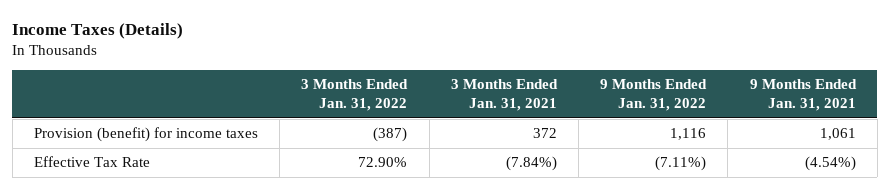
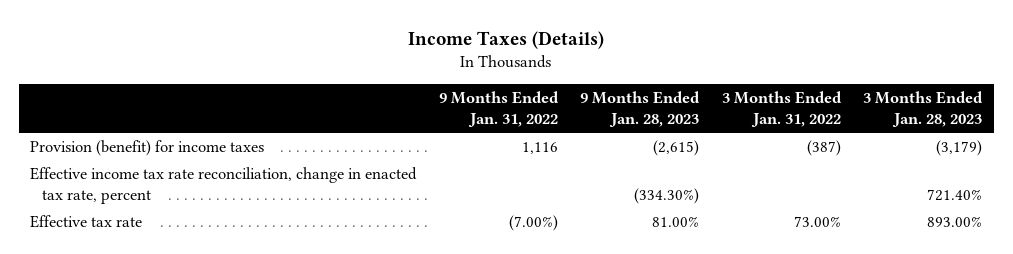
- | 3 Months Ended Jan. 31, 2022 | 3 Months Ended Jan. 31, 2021 | 9 Months Ended Jan. 31, 2022 | 9 Months Ended Jan. 31, 2021
+ | 9 Months Ended Jan. 31, 2022 | 9 Months Ended Jan. 28, 2023 | 3 Months Ended Jan. 31, 2022 | 3 Months Ended Jan. 28, 2023
- Effective Tax Rate | 72.90% | (7.84%) | (7.11%) | (4.54%)
+ Effective income tax rate reconciliation, change in enacted tax rate, percent | | (334.30%) | | 721.40%
+ Effective tax rate | (7.00%) | 81.00% | 73.00% | 893.00%

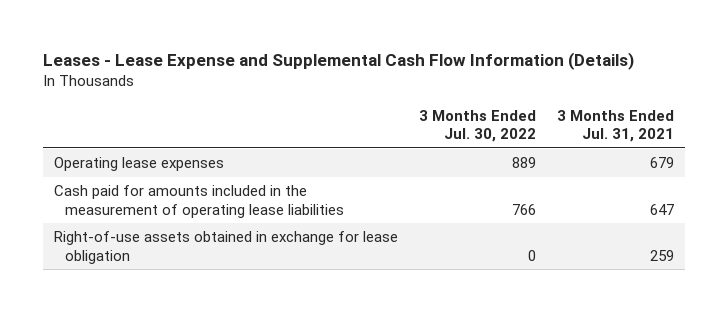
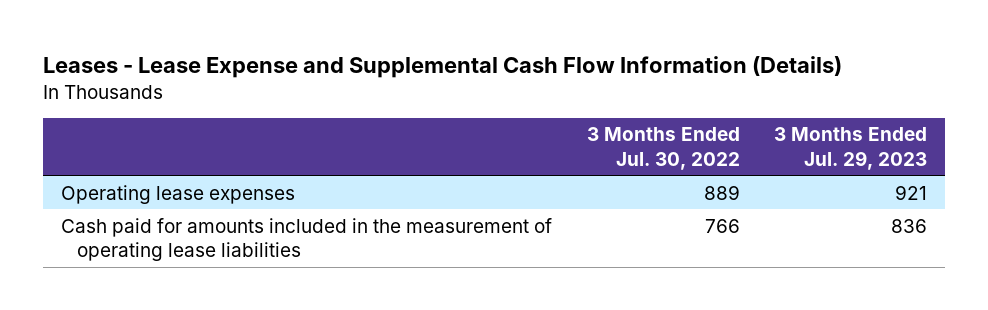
- | 3 Months Ended Jul. 30, 2022 | 3 Months Ended Jul. 31, 2021
+ | 3 Months Ended Jul. 30, 2022 | 3 Months Ended Jul. 29, 2023
- Right-of-use assets obtained in exchange for lease obligation | 0 | 259

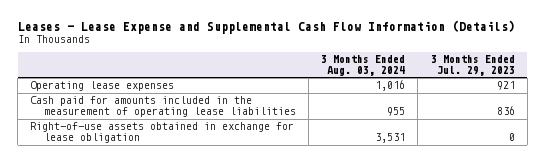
- | 3 Months Ended Jul. 30, 2022 | 3 Months Ended Jul. 29, 2023
+ | 3 Months Ended Aug. 03, 2024 | 3 Months Ended Jul. 29, 2023
+ Right-of-use assets obtained in exchange for lease obligation | 3,531 | 0

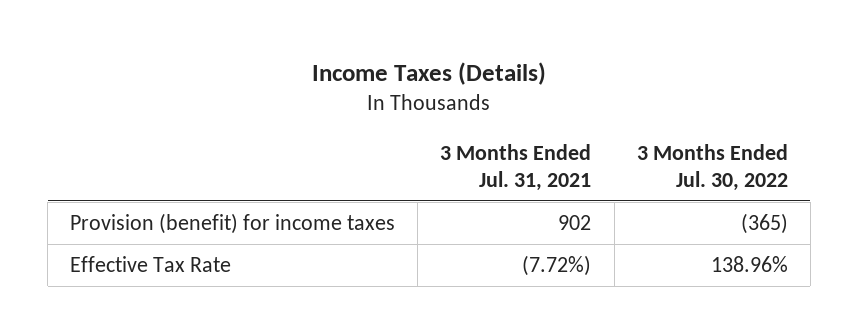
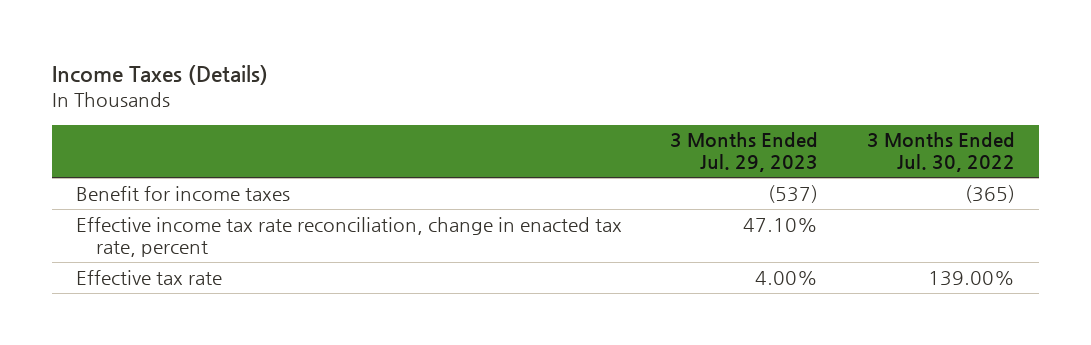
- | 3 Months Ended Jul. 31, 2021 | 3 Months Ended Jul. 30, 2022
+ | 3 Months Ended Jul. 29, 2023 | 3 Months Ended Jul. 30, 2022
- Provision (benefit) for income taxes | 902 | (365)
- Effective Tax Rate | (7.72%) | 138.96%
+ Benefit for income taxes | (537) | (365)
+ Effective income tax rate reconciliation, change in enacted tax rate, percent | 47.10% |
+ Effective tax rate | 4.00% | 139.00%

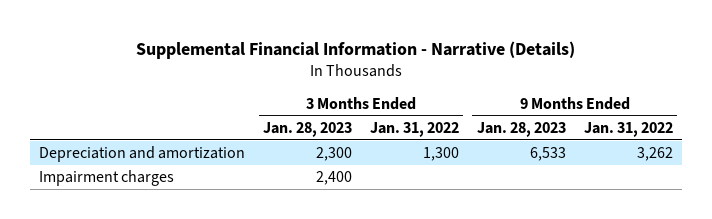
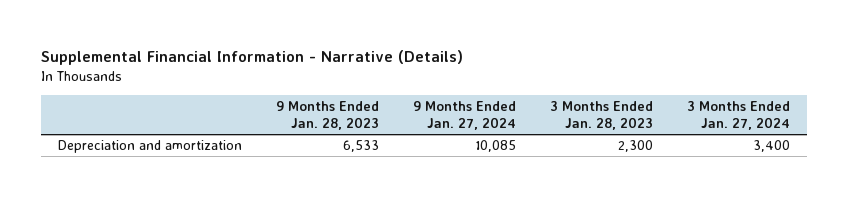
- | 3 Months Ended Jan. 28, 2023 | 3 Months Ended Jan. 31, 2022 | 9 Months Ended Jan. 28, 2023 | 9 Months Ended Jan. 31, 2022
+ | 9 Months Ended Jan. 28, 2023 | 9 Months Ended Jan. 27, 2024 | 3 Months Ended Jan. 28, 2023 | 3 Months Ended Jan. 27, 2024
- Impairment charges | 2,400 | | |

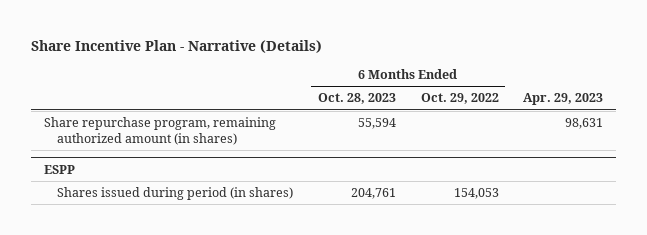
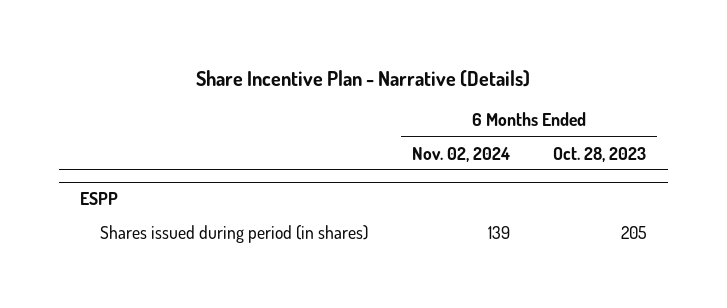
- | 6 Months Ended Oct. 28, 2023 | 6 Months Ended Oct. 29, 2022 | Apr. 29, 2023
+ | 6 Months Ended Nov. 02, 2024 | 6 Months Ended Oct. 28, 2023
- Share repurchase program, remaining authorized amount (in shares) | 55,594 | | 98,631
@ ESPP
- Shares issued during period (in shares) | 204,761 | 154,053 |
+ Shares issued during period (in shares) | 139 | 205

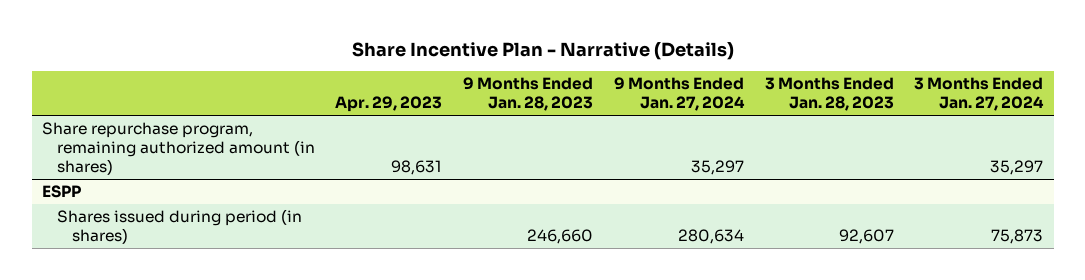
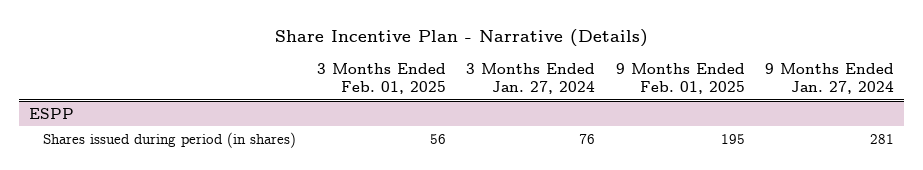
- | Apr. 29, 2023 | 9 Months Ended Jan. 28, 2023 | 9 Months Ended Jan. 27, 2024 | 3 Months Ended Jan. 28, 2023 | 3 Months Ended Jan. 27, 2024
+ | 3 Months Ended Feb. 01, 2025 | 3 Months Ended Jan. 27, 2024 | 9 Months Ended Feb. 01, 2025 | 9 Months Ended Jan. 27, 2024
- Share repurchase program, remaining authorized amount (in shares) | 98,631 | | 35,297 | | 35,297
@ ESPP
- Shares issued during period (in shares) | | 246,660 | 280,634 | 92,607 | 75,873
+ Shares issued during period (in shares) | 56 | 76 | 195 | 281

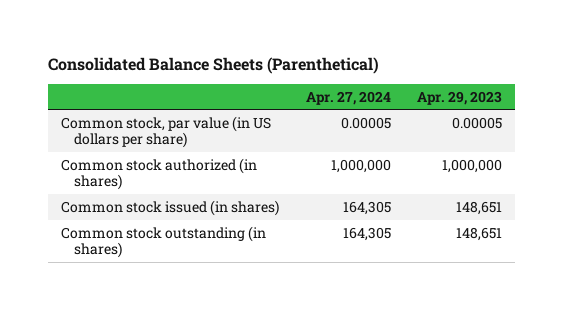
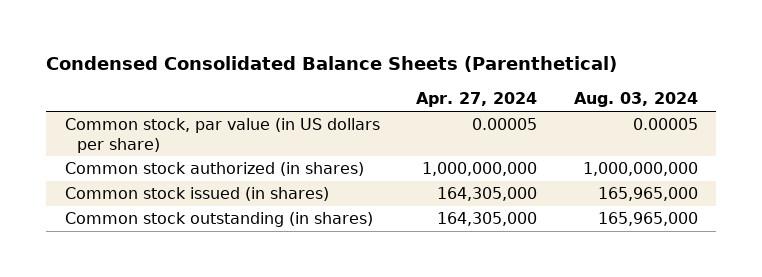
- Consolidated Balance Sheets (Parenthetical)
+ Condensed Consolidated Balance Sheets (Parenthetical)
- | Apr. 27, 2024 | Apr. 29, 2023
+ | Apr. 27, 2024 | Aug. 03, 2024
- Common stock authorized (in shares) | 1,000,000 | 1,000,000
- Common stock issued (in shares) | 164,305 | 148,651
- Common stock outstanding (in shares) | 164,305 | 148,651
+ Common stock authorized (in shares) | 1,000,000,000 | 1,000,000,000
+ Common stock issued (in shares) | 164,305,000 | 165,965,000
+ Common stock outstanding (in shares) | 164,305,000 | 165,965,000

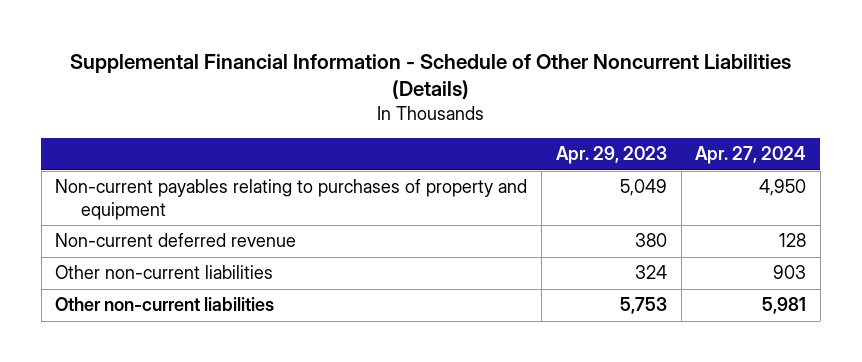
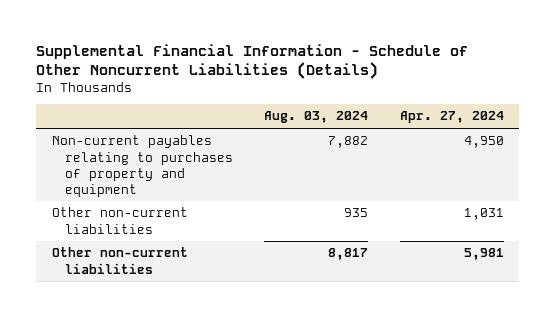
- | Apr. 29, 2023 | Apr. 27, 2024
+ | Aug. 03, 2024 | Apr. 27, 2024
- Non-current deferred revenue | 380 | 128
- Other non-current liabilities | 324 | 903
+ Other non-current liabilities | 935 | 1,031

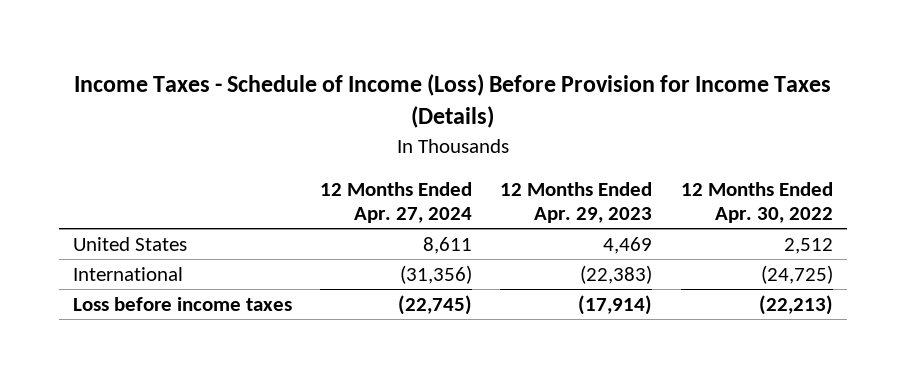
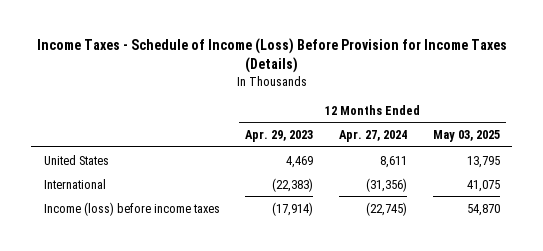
- | 12 Months Ended Apr. 27, 2024 | 12 Months Ended Apr. 29, 2023 | 12 Months Ended Apr. 30, 2022
+ | 12 Months Ended Apr. 29, 2023 | 12 Months Ended Apr. 27, 2024 | 12 Months Ended May 03, 2025
- Loss before income taxes | (22,745) | (17,914) | (22,213)
+ Income (loss) before income taxes | (17,914) | (22,745) | 54,870

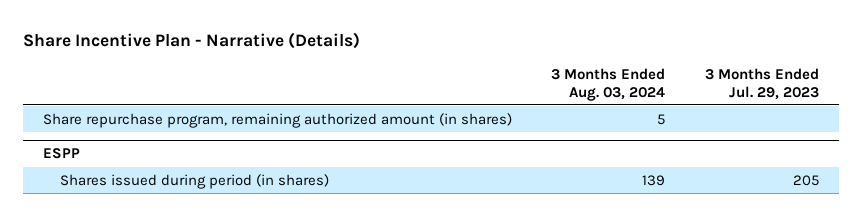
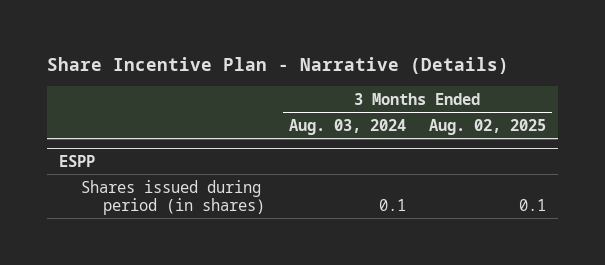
- | 3 Months Ended Aug. 03, 2024 | 3 Months Ended Jul. 29, 2023
+ | 3 Months Ended Aug. 03, 2024 | 3 Months Ended Aug. 02, 2025
- Share repurchase program, remaining authorized amount (in shares) | 5 |
@ ESPP
- Shares issued during period (in shares) | 139 | 205
+ Shares issued during period (in shares) | 0.1 | 0.1

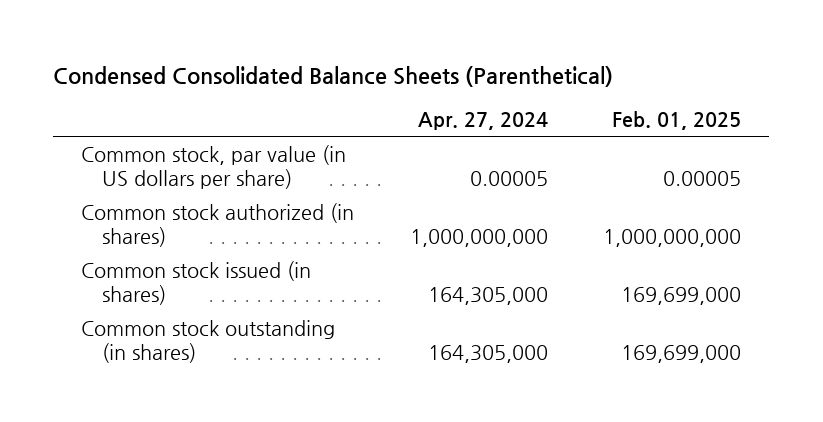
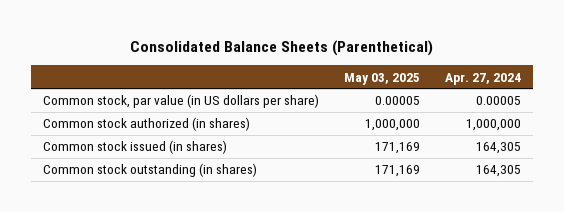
- Condensed Consolidated Balance Sheets (Parenthetical)
+ Consolidated Balance Sheets (Parenthetical)
- | Apr. 27, 2024 | Feb. 01, 2025
+ | May 03, 2025 | Apr. 27, 2024
- Common stock authorized (in shares) | 1,000,000,000 | 1,000,000,000
- Common stock issued (in shares) | 164,305,000 | 169,699,000
- Common stock outstanding (in shares) | 164,305,000 | 169,699,000
+ Common stock authorized (in shares) | 1,000,000 | 1,000,000
+ Common stock issued (in shares) | 171,169 | 164,305
+ Common stock outstanding (in shares) | 171,169 | 164,305

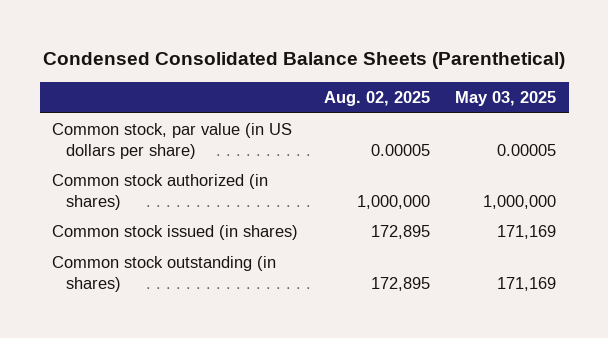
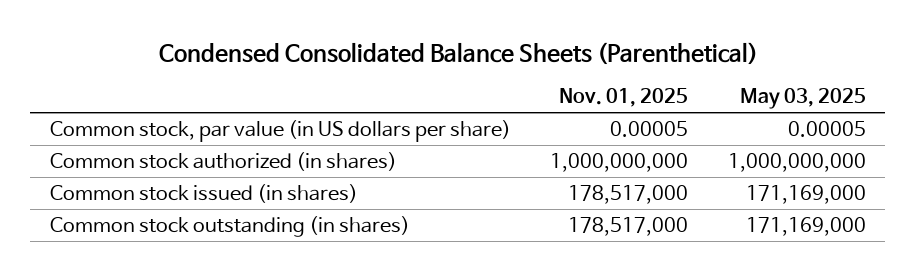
- | Aug. 02, 2025 | May 03, 2025
+ | Nov. 01, 2025 | May 03, 2025
- Common stock authorized (in shares) | 1,000,000 | 1,000,000
- Common stock issued (in shares) | 172,895 | 171,169
- Common stock outstanding (in shares) | 172,895 | 171,169
+ Common stock authorized (in shares) | 1,000,000,000 | 1,000,000,000
+ Common stock issued (in shares) | 178,517,000 | 171,169,000
+ Common stock outstanding (in shares) | 178,517,000 | 171,169,000

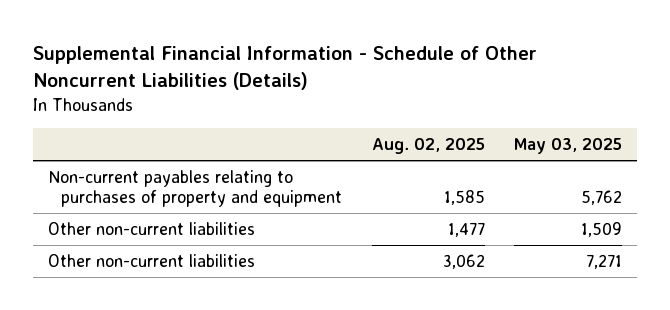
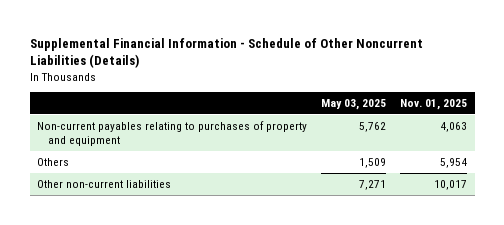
- | Aug. 02, 2025 | May 03, 2025
+ | May 03, 2025 | Nov. 01, 2025
- Other non-current liabilities | 1,477 | 1,509
+ Others | 1,509 | 5,954

